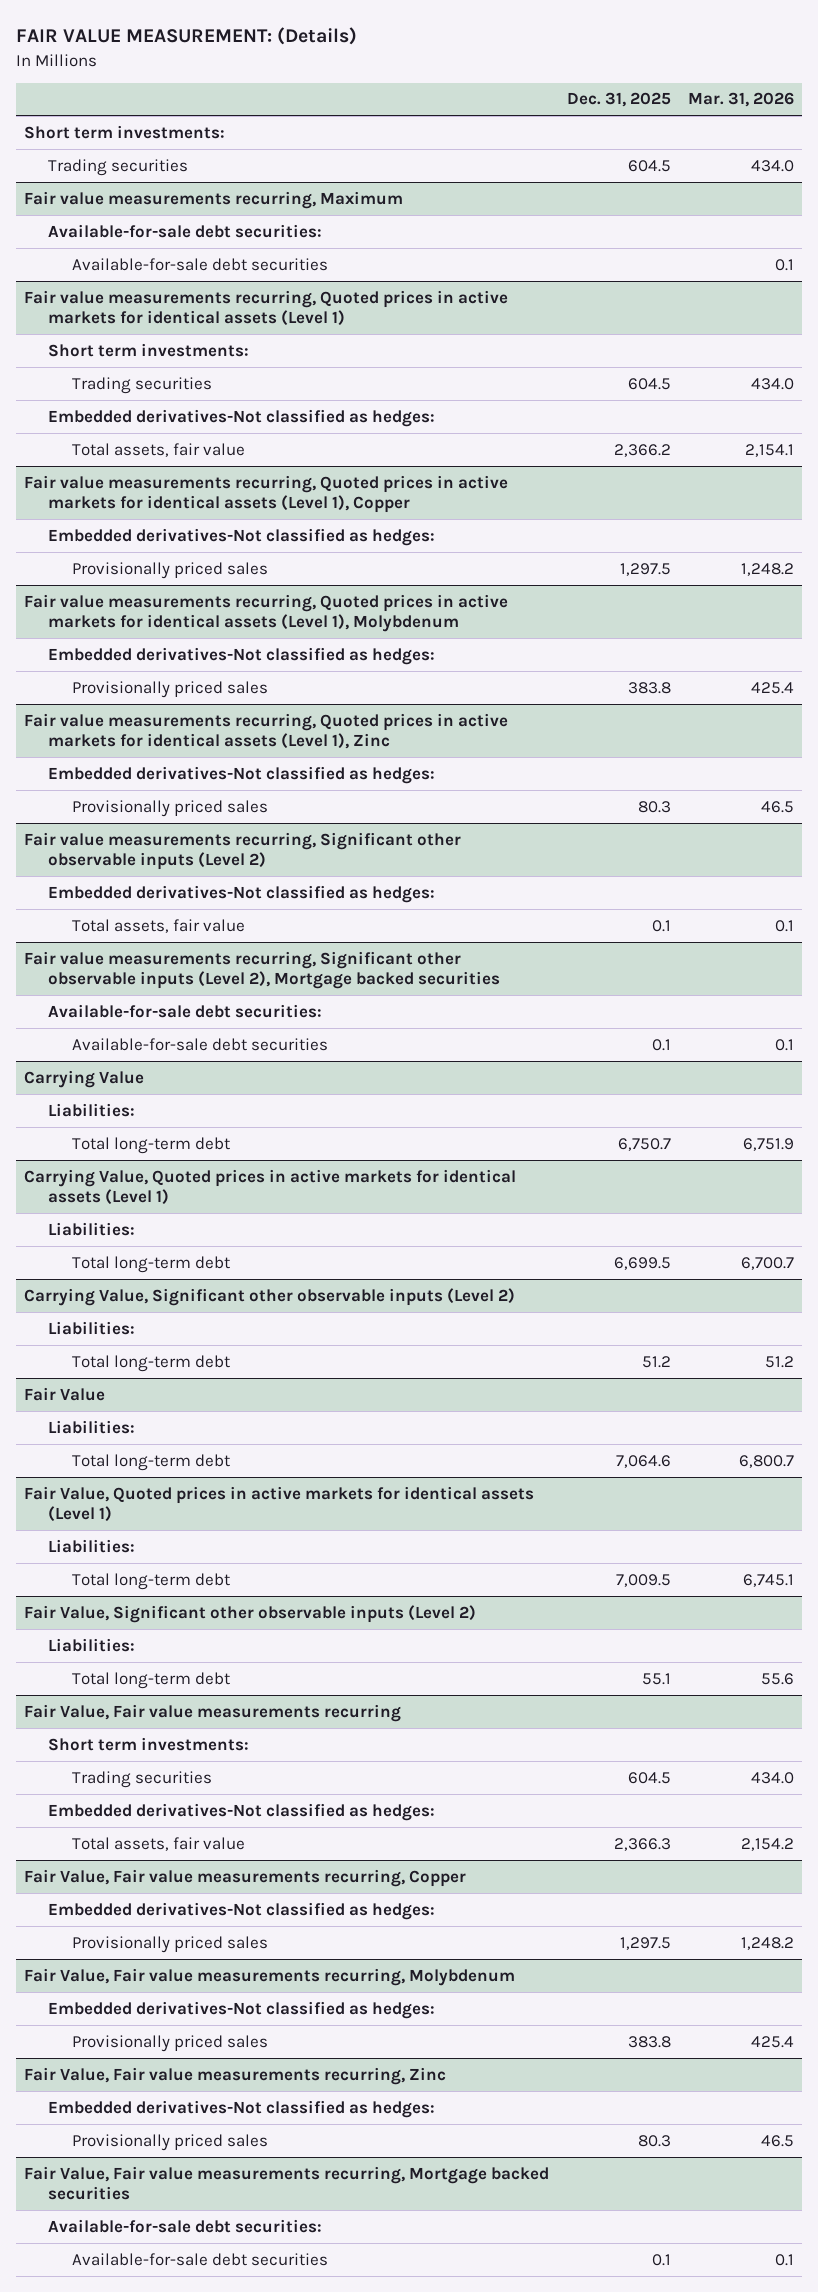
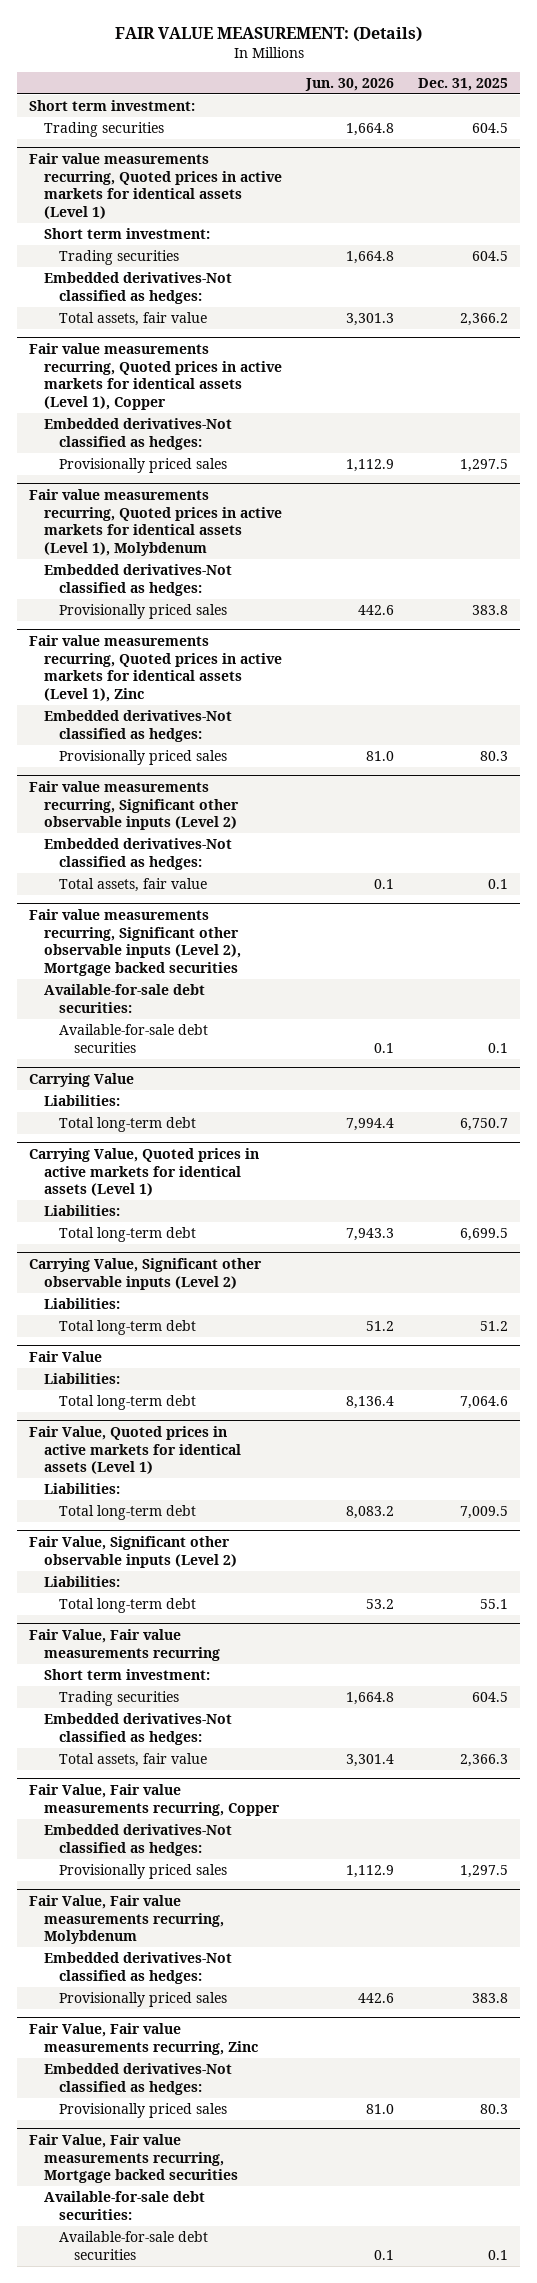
- | Dec. 31, 2025 | Mar. 31, 2026
+ | Jun. 30, 2026 | Dec. 31, 2025
- Short term investments:
+ Short term investment:
- Fair value measurements recurring, Maximum
- Available-for-sale debt securities:
- Available-for-sale debt securities | | 0.1
@ Fair value measurements recurring, Quoted prices in active markets for identical assets (Level 1)
- Short term investments:
+ Short term investment:
@ Fair Value, Fair value measurements recurring
- Short term investments:
+ Short term investment:

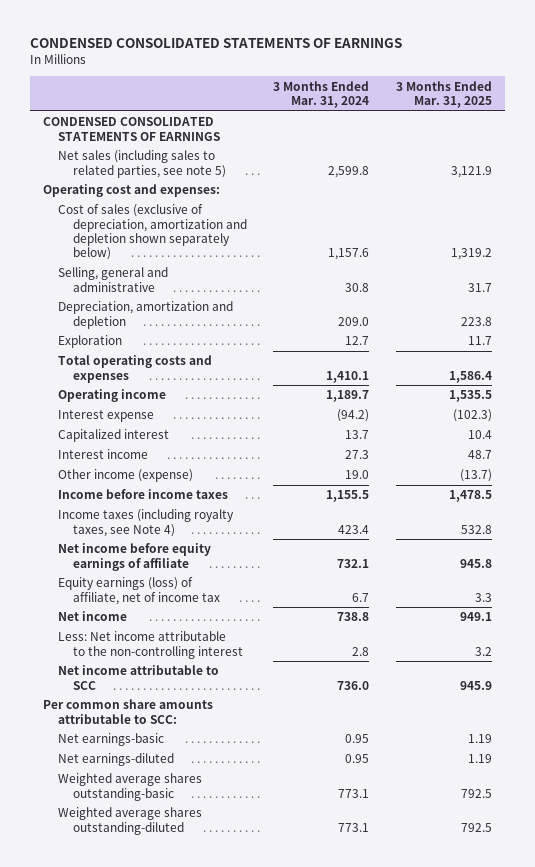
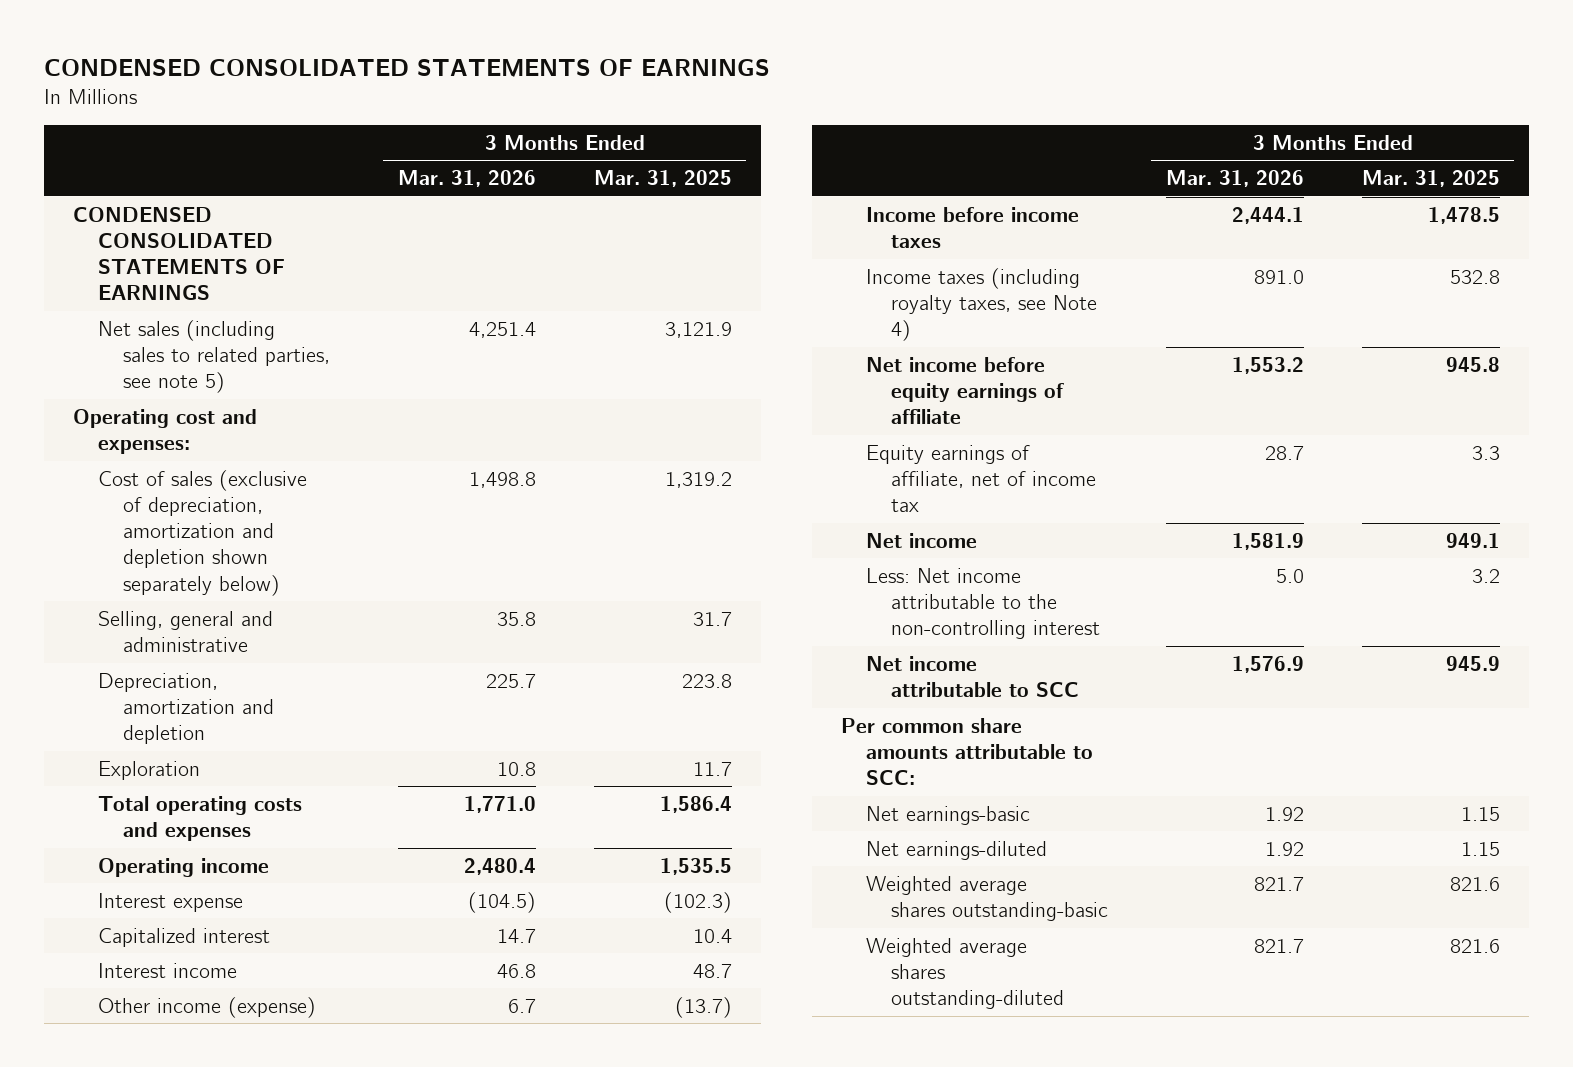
- | 3 Months Ended Mar. 31, 2024 | 3 Months Ended Mar. 31, 2025
+ | 3 Months Ended Mar. 31, 2026 | 3 Months Ended Mar. 31, 2025
- Equity earnings (loss) of affiliate, net of income tax | 6.7 | 3.3
+ Equity earnings of affiliate, net of income tax | 28.7 | 3.3
- Net earnings-basic | 0.95 | 1.19
- Net earnings-diluted | 0.95 | 1.19
- Weighted average shares outstanding-basic | 773.1 | 792.5
- Weighted average shares outstanding-diluted | 773.1 | 792.5
+ Net earnings-basic | 1.92 | 1.15
+ Net earnings-diluted | 1.92 | 1.15
+ Weighted average shares outstanding-basic | 821.7 | 821.6
+ Weighted average shares outstanding-diluted | 821.7 | 821.6

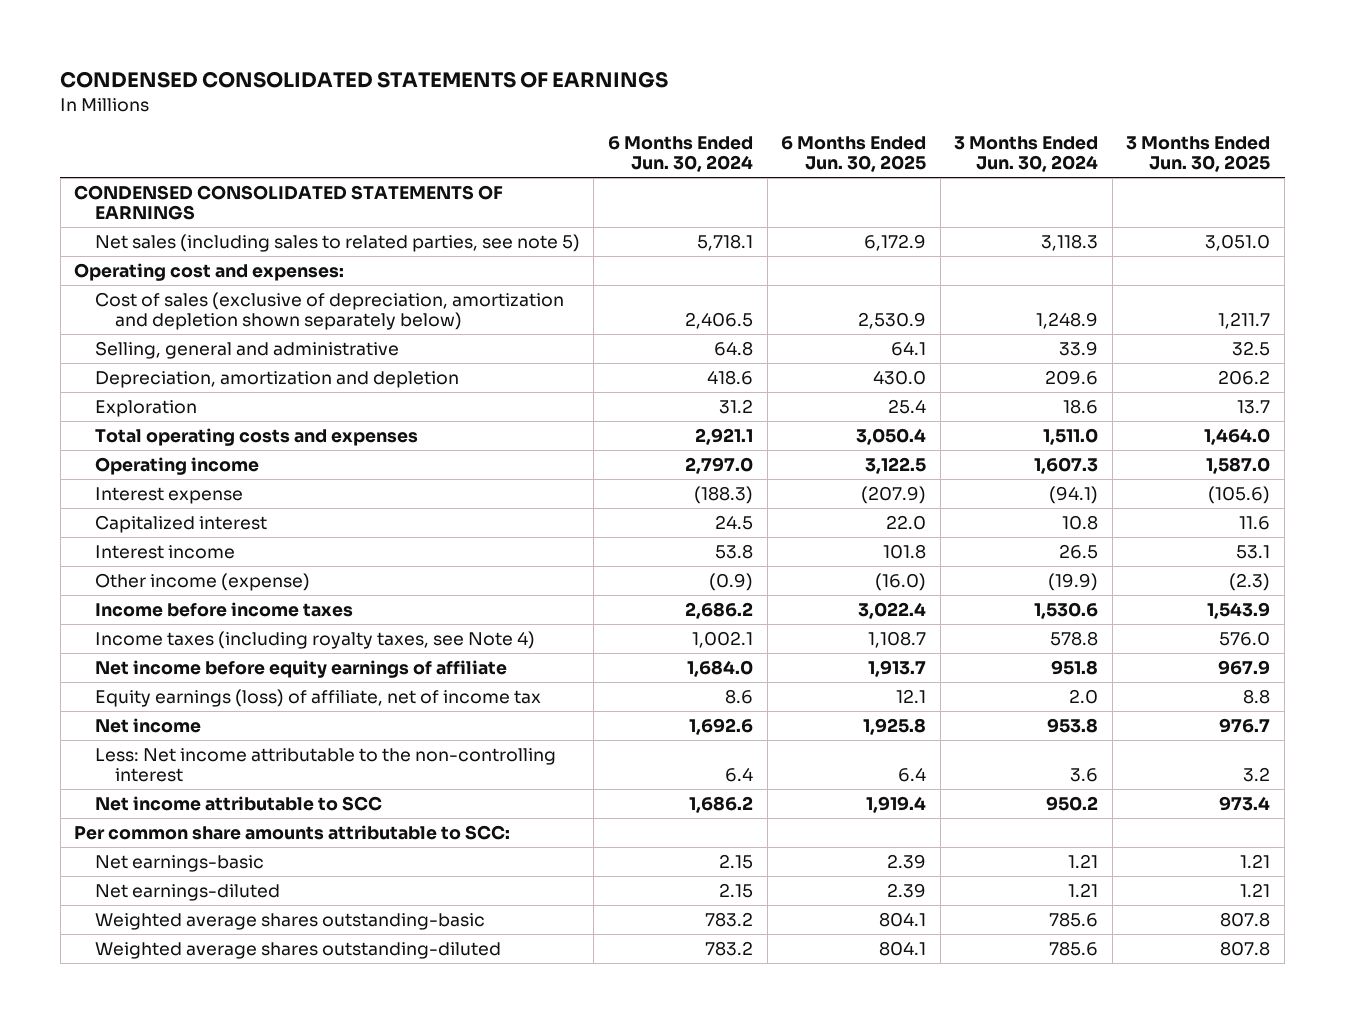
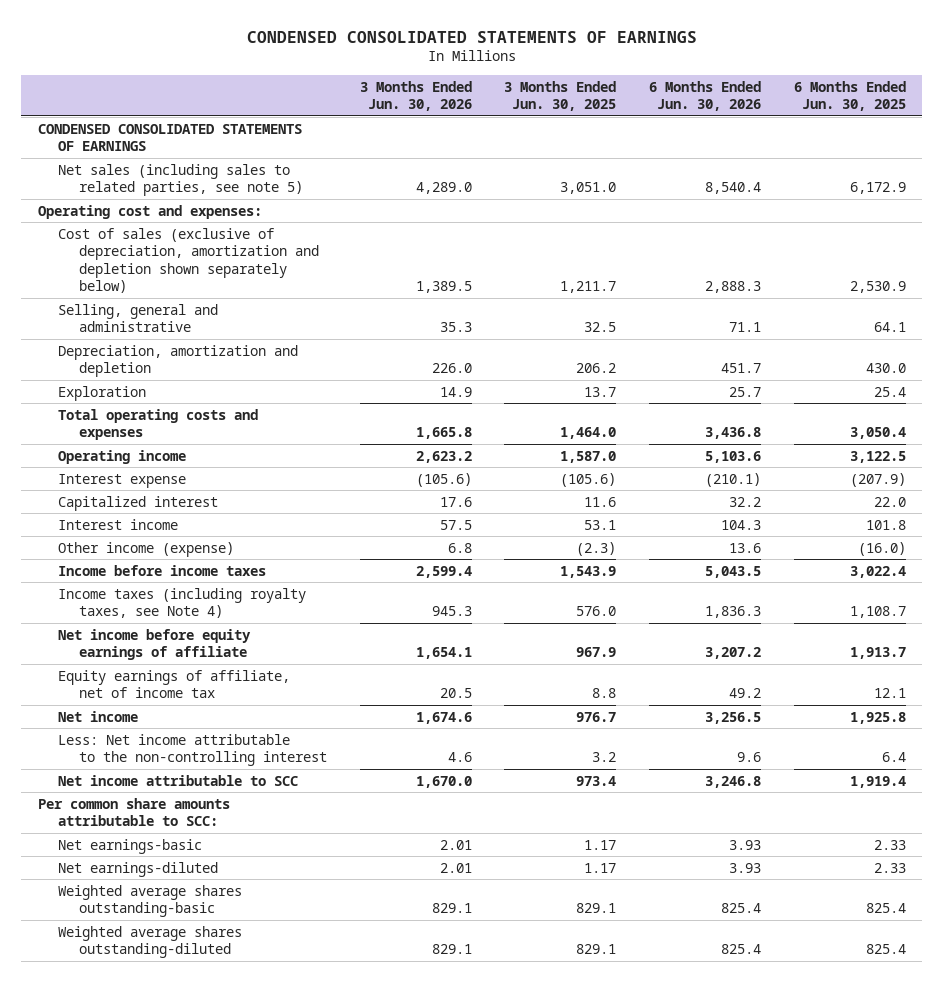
- | 6 Months Ended Jun. 30, 2024 | 6 Months Ended Jun. 30, 2025 | 3 Months Ended Jun. 30, 2024 | 3 Months Ended Jun. 30, 2025
+ | 3 Months Ended Jun. 30, 2026 | 3 Months Ended Jun. 30, 2025 | 6 Months Ended Jun. 30, 2026 | 6 Months Ended Jun. 30, 2025
- Equity earnings (loss) of affiliate, net of income tax | 8.6 | 12.1 | 2.0 | 8.8
+ Equity earnings of affiliate, net of income tax | 20.5 | 8.8 | 49.2 | 12.1
- Net earnings-basic | 2.15 | 2.39 | 1.21 | 1.21
- Net earnings-diluted | 2.15 | 2.39 | 1.21 | 1.21
- Weighted average shares outstanding-basic | 783.2 | 804.1 | 785.6 | 807.8
- Weighted average shares outstanding-diluted | 783.2 | 804.1 | 785.6 | 807.8
+ Net earnings-basic | 2.01 | 1.17 | 3.93 | 2.33
+ Net earnings-diluted | 2.01 | 1.17 | 3.93 | 2.33
+ Weighted average shares outstanding-basic | 829.1 | 829.1 | 825.4 | 825.4
+ Weighted average shares outstanding-diluted | 829.1 | 829.1 | 825.4 | 825.4

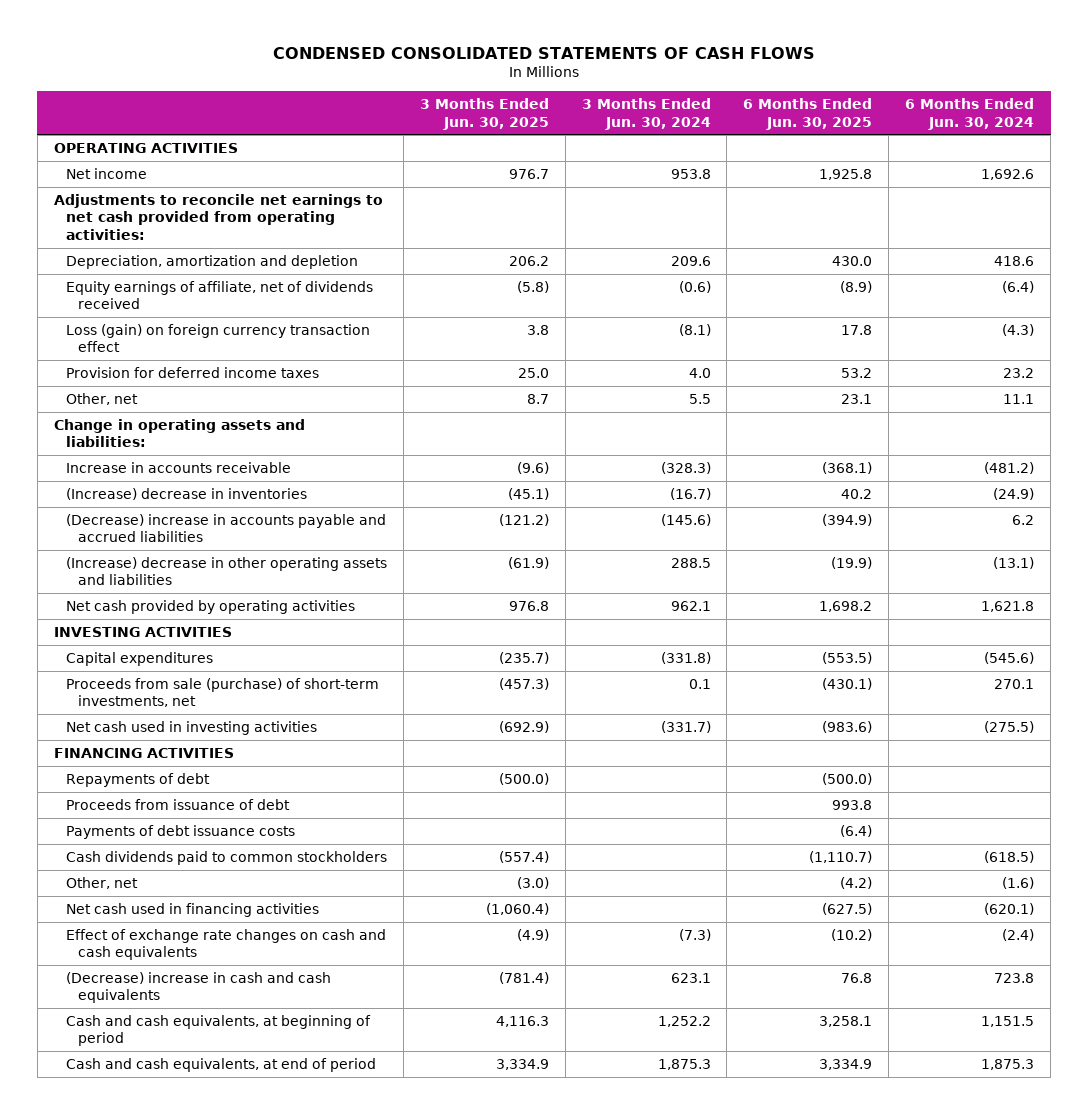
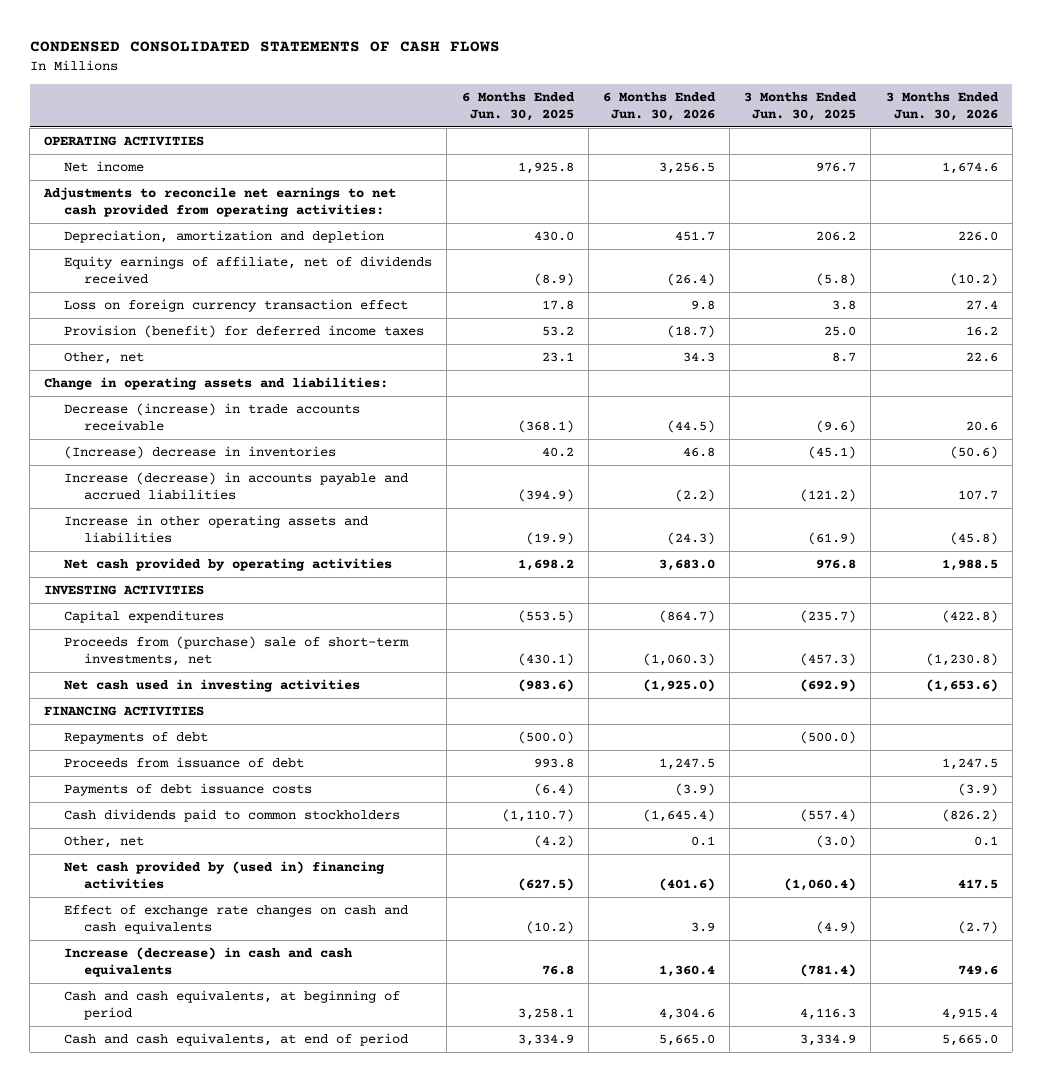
- | 3 Months Ended Jun. 30, 2025 | 3 Months Ended Jun. 30, 2024 | 6 Months Ended Jun. 30, 2025 | 6 Months Ended Jun. 30, 2024
+ | 6 Months Ended Jun. 30, 2025 | 6 Months Ended Jun. 30, 2026 | 3 Months Ended Jun. 30, 2025 | 3 Months Ended Jun. 30, 2026
- Loss (gain) on foreign currency transaction effect | 3.8 | (8.1) | 17.8 | (4.3)
- Provision for deferred income taxes | 25.0 | 4.0 | 53.2 | 23.2
+ Loss on foreign currency transaction effect | 17.8 | 9.8 | 3.8 | 27.4
+ Provision (benefit) for deferred income taxes | 53.2 | (18.7) | 25.0 | 16.2
- Increase in accounts receivable | (9.6) | (328.3) | (368.1) | (481.2)
+ Decrease (increase) in trade accounts receivable | (368.1) | (44.5) | (9.6) | 20.6
- (Decrease) increase in accounts payable and accrued liabilities | (121.2) | (145.6) | (394.9) | 6.2
- (Increase) decrease in other operating assets and liabilities | (61.9) | 288.5 | (19.9) | (13.1)
+ Increase (decrease) in accounts payable and accrued liabilities | (394.9) | (2.2) | (121.2) | 107.7
+ Increase in other operating assets and liabilities | (19.9) | (24.3) | (61.9) | (45.8)
- Proceeds from sale (purchase) of short-term investments, net | (457.3) | 0.1 | (430.1) | 270.1
+ Proceeds from (purchase) sale of short-term investments, net | (430.1) | (1,060.3) | (457.3) | (1,230.8)
- Net cash used in financing activities | (1,060.4) | | (627.5) | (620.1)
+ Net cash provided by (used in) financing activities | (627.5) | (401.6) | (1,060.4) | 417.5
- (Decrease) increase in cash and cash equivalents | (781.4) | 623.1 | 76.8 | 723.8
+ Increase (decrease) in cash and cash equivalents | 76.8 | 1,360.4 | (781.4) | 749.6

